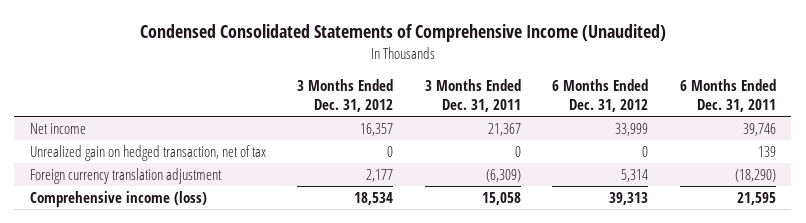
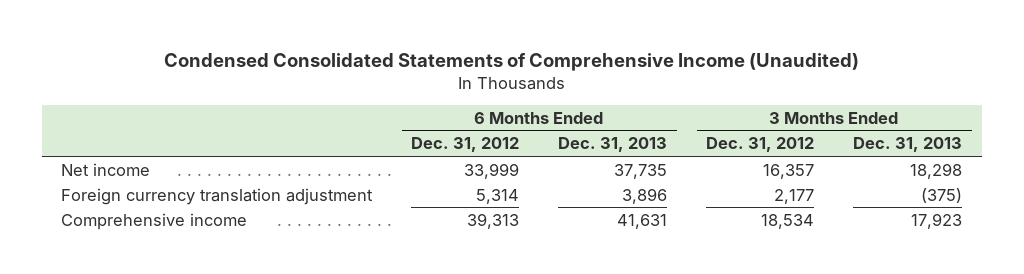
- | 3 Months Ended Dec. 31, 2012 | 3 Months Ended Dec. 31, 2011 | 6 Months Ended Dec. 31, 2012 | 6 Months Ended Dec. 31, 2011
+ | 6 Months Ended Dec. 31, 2012 | 6 Months Ended Dec. 31, 2013 | 3 Months Ended Dec. 31, 2012 | 3 Months Ended Dec. 31, 2013
- Unrealized gain on hedged transaction, net of tax | 0 | 0 | 0 | 139
- Comprehensive income (loss) | 18,534 | 15,058 | 39,313 | 21,595
+ Comprehensive income | 39,313 | 41,631 | 18,534 | 17,923

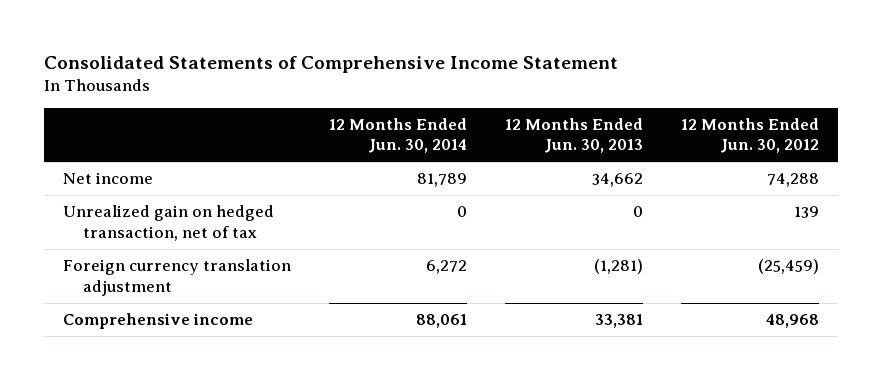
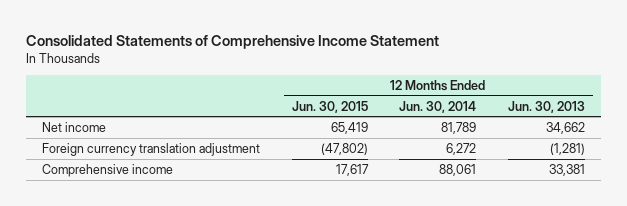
- | 12 Months Ended Jun. 30, 2014 | 12 Months Ended Jun. 30, 2013 | 12 Months Ended Jun. 30, 2012
+ | 12 Months Ended Jun. 30, 2015 | 12 Months Ended Jun. 30, 2014 | 12 Months Ended Jun. 30, 2013
- Unrealized gain on hedged transaction, net of tax | 0 | 0 | 139

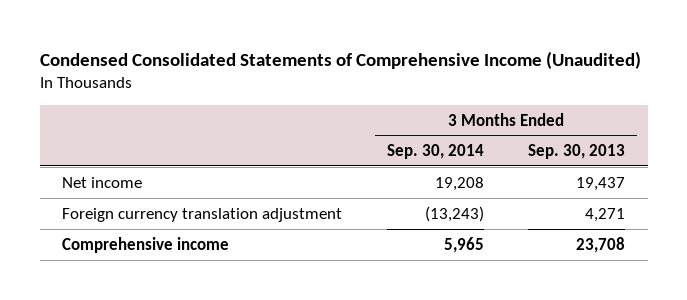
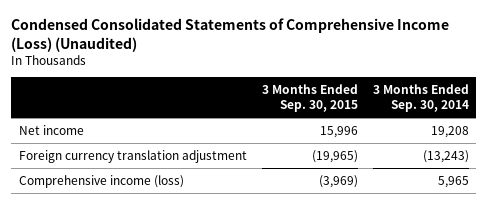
- Condensed Consolidated Statements of Comprehensive Income (Unaudited)
+ Condensed Consolidated Statements of Comprehensive Income (Loss) (Unaudited)
- | 3 Months Ended Sep. 30, 2014 | 3 Months Ended Sep. 30, 2013
+ | 3 Months Ended Sep. 30, 2015 | 3 Months Ended Sep. 30, 2014
- Comprehensive income | 5,965 | 23,708
+ Comprehensive income (loss) | (3,969) | 5,965

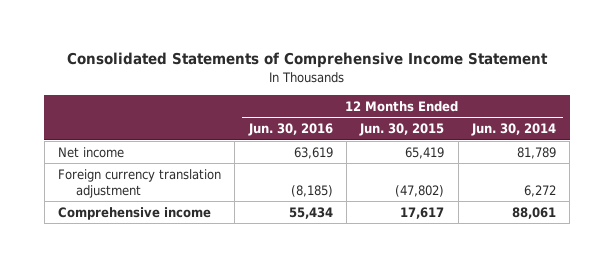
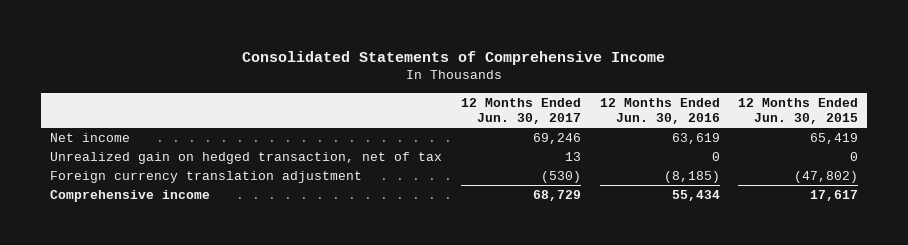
- Consolidated Statements of Comprehensive Income Statement
+ Consolidated Statements of Comprehensive Income
- | 12 Months Ended Jun. 30, 2016 | 12 Months Ended Jun. 30, 2015 | 12 Months Ended Jun. 30, 2014
+ | 12 Months Ended Jun. 30, 2017 | 12 Months Ended Jun. 30, 2016 | 12 Months Ended Jun. 30, 2015
+ Unrealized gain on hedged transaction, net of tax | 13 | 0 | 0

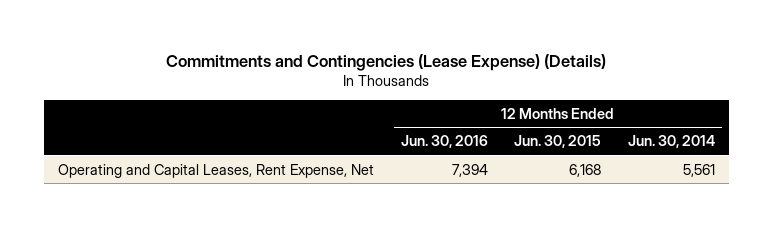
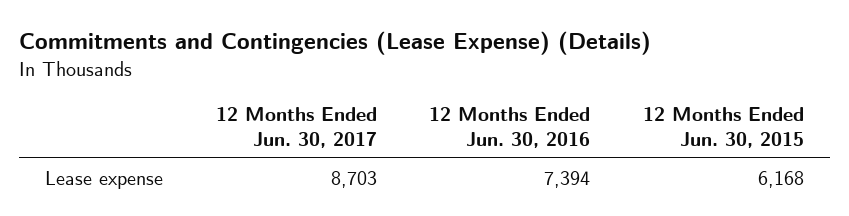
- | 12 Months Ended Jun. 30, 2016 | 12 Months Ended Jun. 30, 2015 | 12 Months Ended Jun. 30, 2014
+ | 12 Months Ended Jun. 30, 2017 | 12 Months Ended Jun. 30, 2016 | 12 Months Ended Jun. 30, 2015
- Operating and Capital Leases, Rent Expense, Net | 7,394 | 6,168 | 5,561
+ Lease expense | 8,703 | 7,394 | 6,168

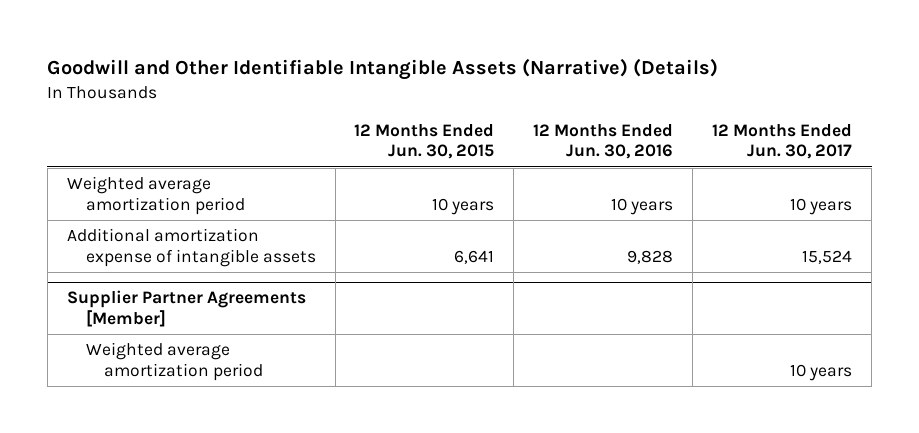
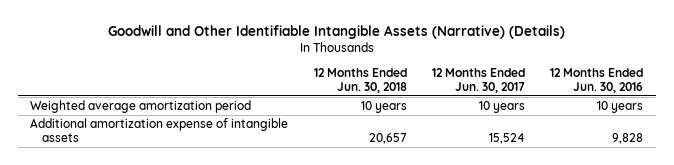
- | 12 Months Ended Jun. 30, 2015 | 12 Months Ended Jun. 30, 2016 | 12 Months Ended Jun. 30, 2017
+ | 12 Months Ended Jun. 30, 2018 | 12 Months Ended Jun. 30, 2017 | 12 Months Ended Jun. 30, 2016
- Supplier Partner Agreements [Member]
- Weighted average amortization period | | | 10 years

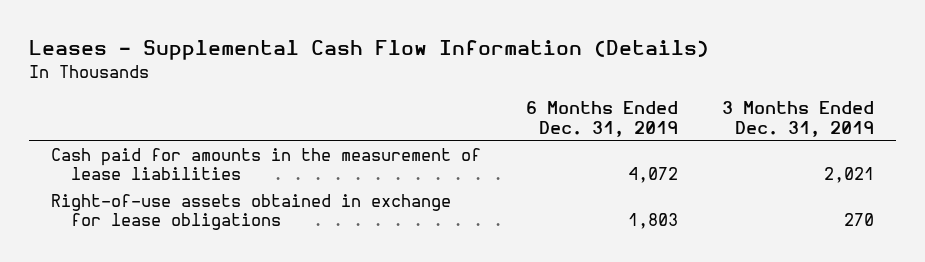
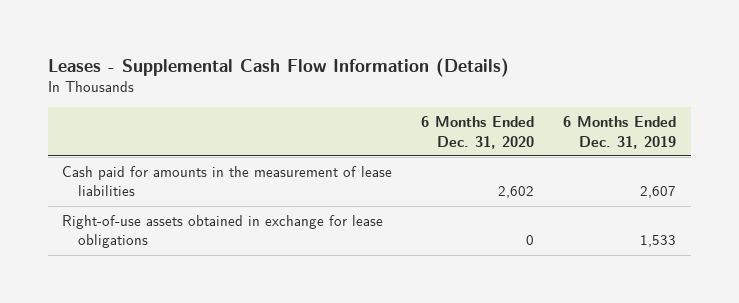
- | 6 Months Ended Dec. 31, 2019 | 3 Months Ended Dec. 31, 2019
+ | 6 Months Ended Dec. 31, 2020 | 6 Months Ended Dec. 31, 2019
- Cash paid for amounts in the measurement of lease liabilities | 4,072 | 2,021
- Right-of-use assets obtained in exchange for lease obligations | 1,803 | 270
+ Cash paid for amounts in the measurement of lease liabilities | 2,602 | 2,607
+ Right-of-use assets obtained in exchange for lease obligations | 0 | 1,533

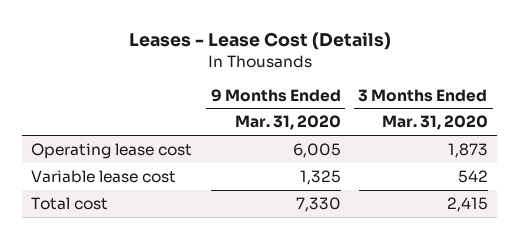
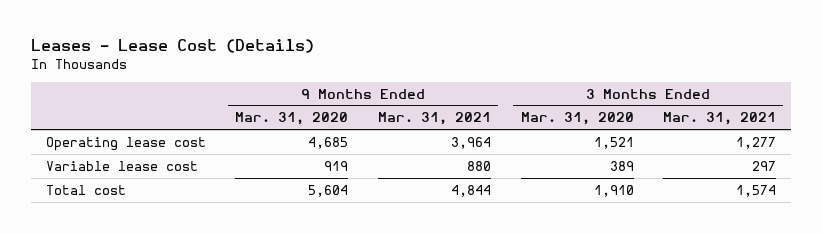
- | 9 Months Ended Mar. 31, 2020 | 3 Months Ended Mar. 31, 2020
+ | 9 Months Ended Mar. 31, 2020 | 9 Months Ended Mar. 31, 2021 | 3 Months Ended Mar. 31, 2020 | 3 Months Ended Mar. 31, 2021
- Operating lease cost | 6,005 | 1,873
- Variable lease cost | 1,325 | 542
- Total cost | 7,330 | 2,415
+ Operating lease cost | 4,685 | 3,964 | 1,521 | 1,277
+ Variable lease cost | 919 | 880 | 389 | 297
+ Total cost | 5,604 | 4,844 | 1,910 | 1,574

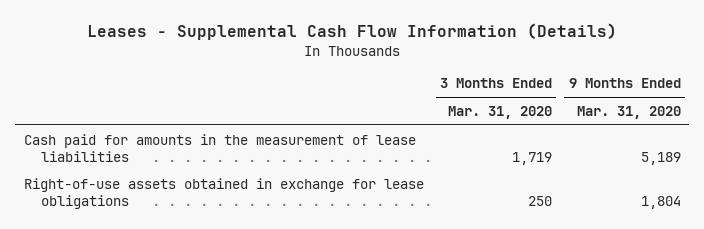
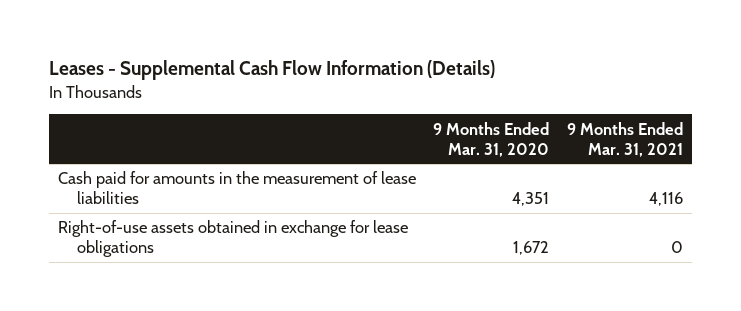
- | 3 Months Ended Mar. 31, 2020 | 9 Months Ended Mar. 31, 2020
+ | 9 Months Ended Mar. 31, 2020 | 9 Months Ended Mar. 31, 2021
- Cash paid for amounts in the measurement of lease liabilities | 1,719 | 5,189
- Right-of-use assets obtained in exchange for lease obligations | 250 | 1,804
+ Cash paid for amounts in the measurement of lease liabilities | 4,351 | 4,116
+ Right-of-use assets obtained in exchange for lease obligations | 1,672 | 0

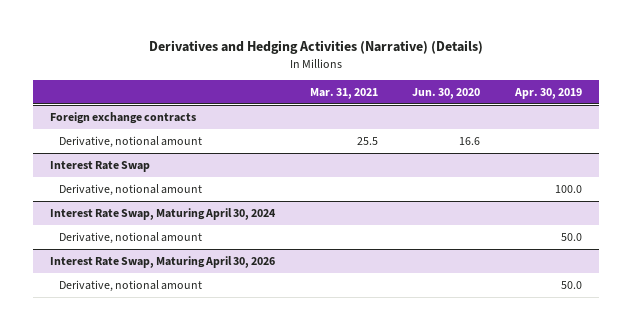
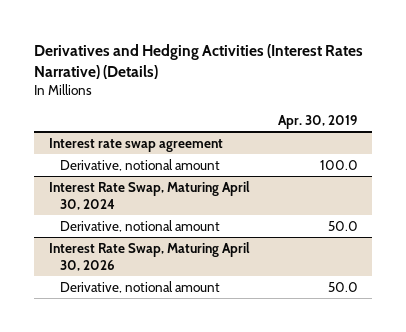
- Derivatives and Hedging Activities (Narrative) (Details)
+ Derivatives and Hedging Activities (Interest Rates Narrative) (Details)
- | Mar. 31, 2021 | Jun. 30, 2020 | Apr. 30, 2019
+ | Apr. 30, 2019
- Foreign exchange contracts
- Derivative, notional amount | 25.5 | 16.6 |
- Interest Rate Swap
+ Interest rate swap agreement

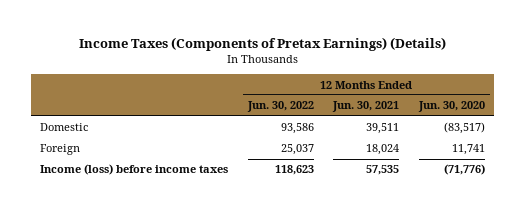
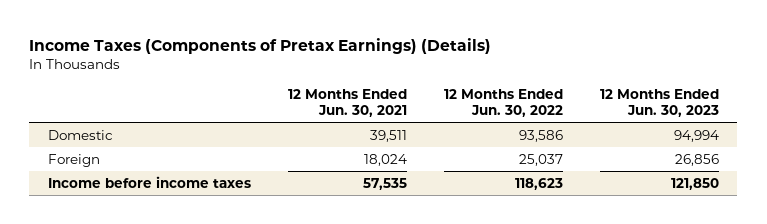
- | 12 Months Ended Jun. 30, 2022 | 12 Months Ended Jun. 30, 2021 | 12 Months Ended Jun. 30, 2020
+ | 12 Months Ended Jun. 30, 2021 | 12 Months Ended Jun. 30, 2022 | 12 Months Ended Jun. 30, 2023
- Income (loss) before income taxes | 118,623 | 57,535 | (71,776)
+ Income before income taxes | 57,535 | 118,623 | 121,850

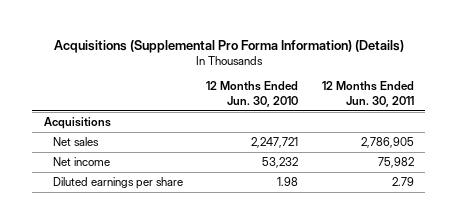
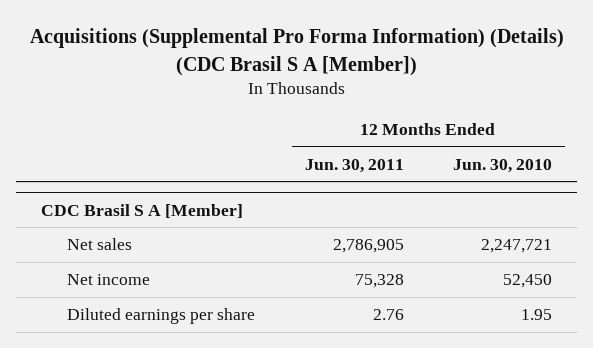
- Acquisitions (Supplemental Pro Forma Information) (Details)
+ Acquisitions (Supplemental Pro Forma Information) (Details) (CDC Brasil S A [Member])
- | 12 Months Ended Jun. 30, 2010 | 12 Months Ended Jun. 30, 2011
+ | 12 Months Ended Jun. 30, 2011 | 12 Months Ended Jun. 30, 2010
- Acquisitions
+ CDC Brasil S A [Member]
- Net income | 53,232 | 75,982
- Diluted earnings per share | 1.98 | 2.79
+ Net income | 75,328 | 52,450
+ Diluted earnings per share | 2.76 | 1.95

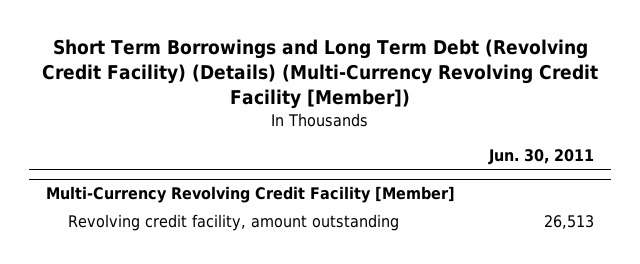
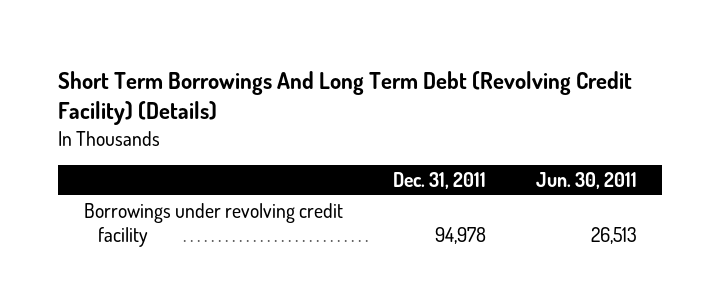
- Short Term Borrowings and Long Term Debt (Revolving Credit Facility) (Details) (Multi-Currency Revolving Credit Facility [Member])
+ Short Term Borrowings And Long Term Debt (Revolving Credit Facility) (Details)
- | Jun. 30, 2011
+ | Dec. 31, 2011 | Jun. 30, 2011
- Multi-Currency Revolving Credit Facility [Member]
- Revolving credit facility, amount outstanding | 26,513
+ Borrowings under revolving credit facility | 94,978 | 26,513

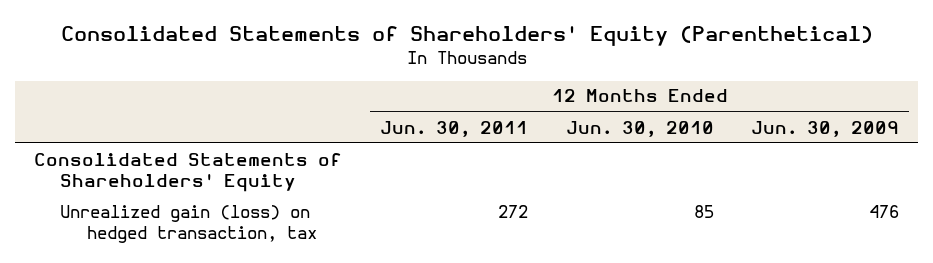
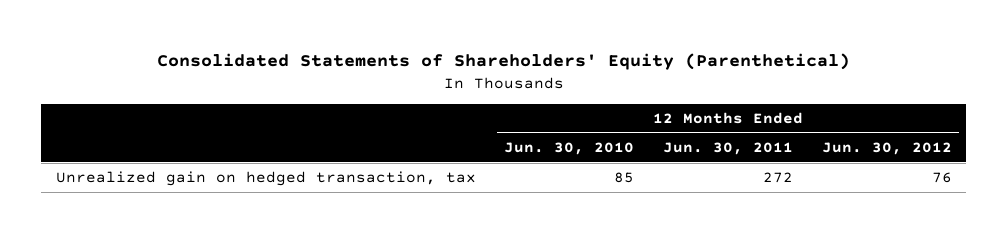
- | 12 Months Ended Jun. 30, 2011 | 12 Months Ended Jun. 30, 2010 | 12 Months Ended Jun. 30, 2009
+ | 12 Months Ended Jun. 30, 2010 | 12 Months Ended Jun. 30, 2011 | 12 Months Ended Jun. 30, 2012
- Consolidated Statements of Shareholders' Equity
- Unrealized gain (loss) on hedged transaction, tax | 272 | 85 | 476
+ Unrealized gain on hedged transaction, tax | 85 | 272 | 76

